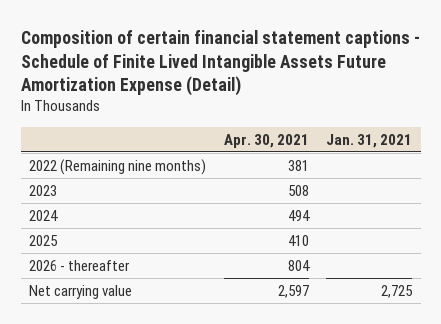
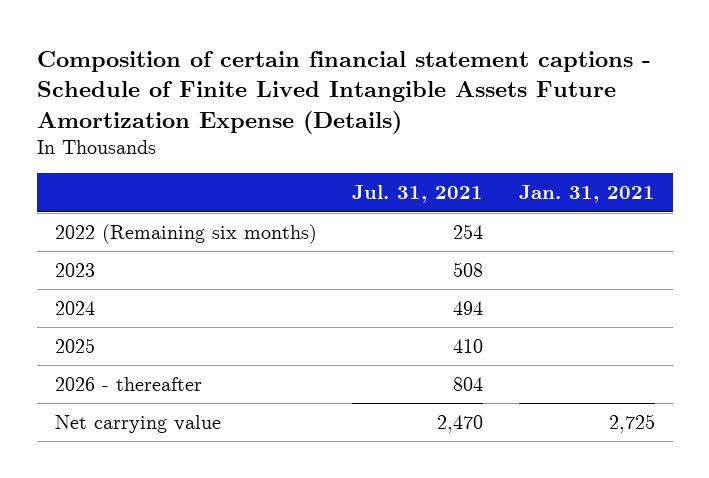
- Composition of certain financial statement captions - Schedule of Finite Lived Intangible Assets Future Amortization Expense (Detail)
+ Composition of certain financial statement captions - Schedule of Finite Lived Intangible Assets Future Amortization Expense (Details)
- | Apr. 30, 2021 | Jan. 31, 2021
+ | Jul. 31, 2021 | Jan. 31, 2021
- 2022 (Remaining nine months) | 381 |
+ 2022 (Remaining six months) | 254 |

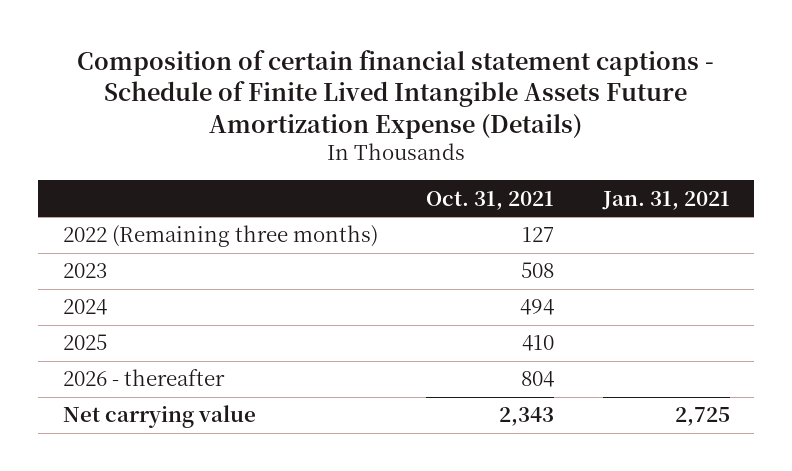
- | Jul. 31, 2021 | Jan. 31, 2021
+ | Oct. 31, 2021 | Jan. 31, 2021
- 2022 (Remaining six months) | 254 |
+ 2022 (Remaining three months) | 127 |

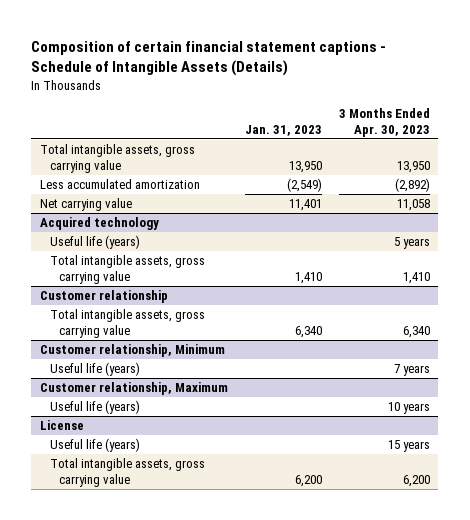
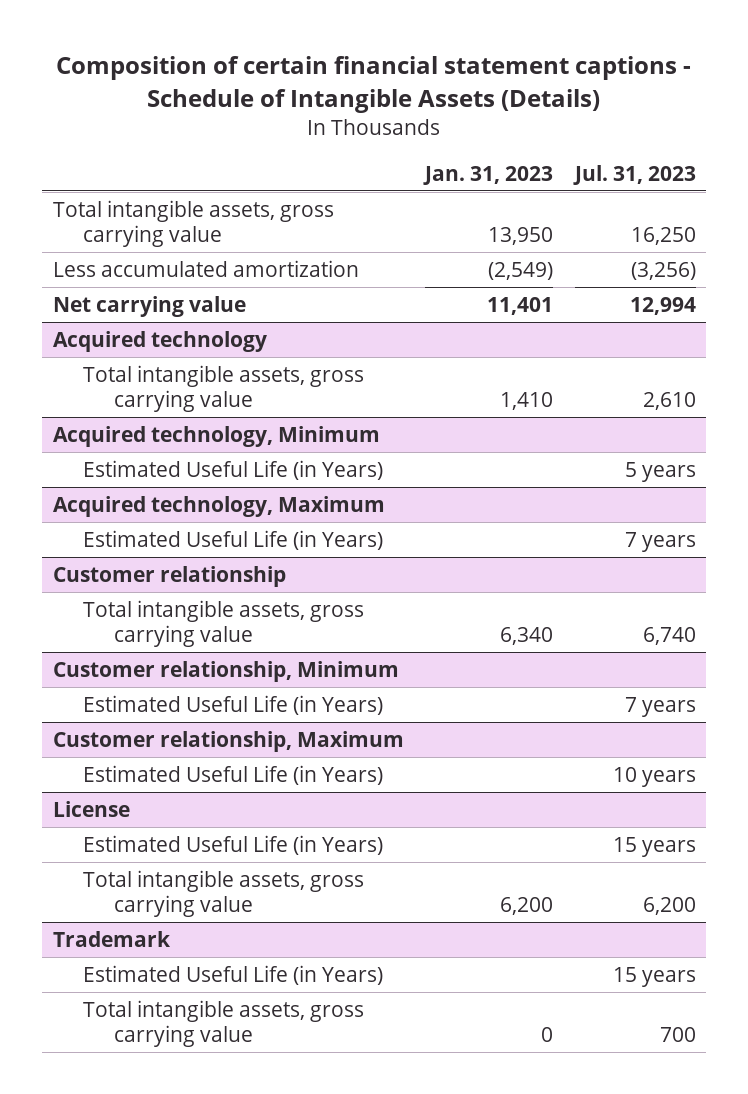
- | Jan. 31, 2023 | 3 Months Ended Apr. 30, 2023
+ | Jan. 31, 2023 | Jul. 31, 2023
@ Acquired technology
- Useful life (years) | | 5 years
+ Acquired technology, Minimum
+ Estimated Useful Life (in Years) | | 5 years
+ Acquired technology, Maximum
+ Estimated Useful Life (in Years) | | 7 years
@ Customer relationship, Minimum
- Useful life (years) | | 7 years
+ Estimated Useful Life (in Years) | | 7 years
@ Customer relationship, Maximum
- Useful life (years) | | 10 years
+ Estimated Useful Life (in Years) | | 10 years
@ License
- Useful life (years) | | 15 years
+ Estimated Useful Life (in Years) | | 15 years
+ Trademark
+ Estimated Useful Life (in Years) | | 15 years
+ Total intangible assets, gross carrying value | 0 | 700

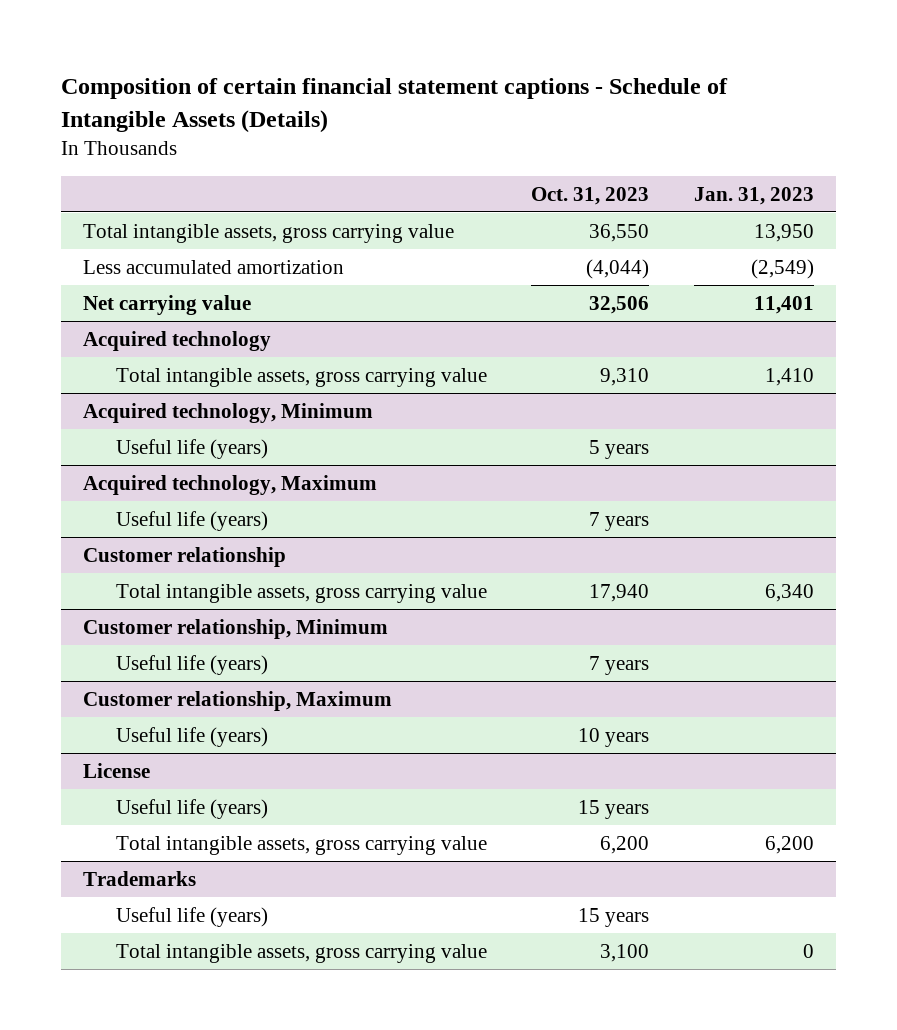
- | Jan. 31, 2023 | Jul. 31, 2023
+ | Oct. 31, 2023 | Jan. 31, 2023
@ Acquired technology, Minimum
- Estimated Useful Life (in Years) | | 5 years
+ Useful life (years) | 5 years |
@ Acquired technology, Maximum
- Estimated Useful Life (in Years) | | 7 years
+ Useful life (years) | 7 years |
@ Customer relationship, Minimum
- Estimated Useful Life (in Years) | | 7 years
+ Useful life (years) | 7 years |
@ Customer relationship, Maximum
- Estimated Useful Life (in Years) | | 10 years
+ Useful life (years) | 10 years |
@ License
- Estimated Useful Life (in Years) | | 15 years
+ Useful life (years) | 15 years |
- Trademark
- Estimated Useful Life (in Years) | | 15 years
+ Trademarks
+ Useful life (years) | 15 years |

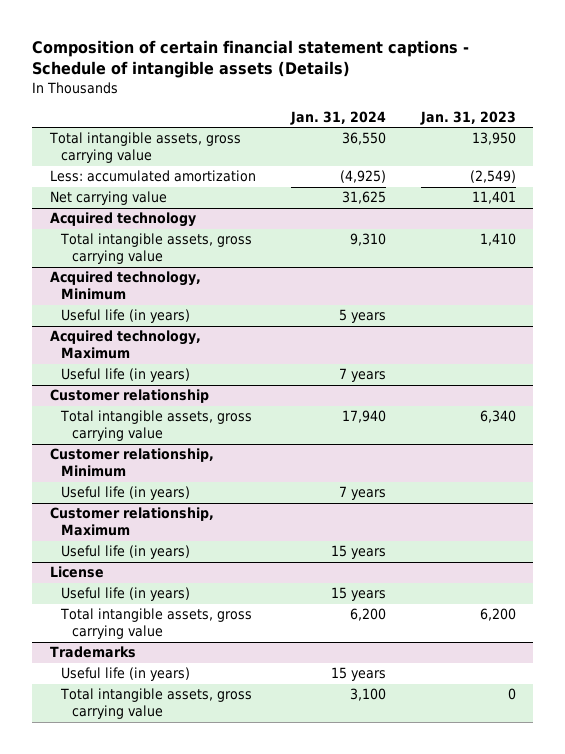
- Composition of certain financial statement captions - Schedule of Intangible Assets (Details)
+ Composition of certain financial statement captions - Schedule of intangible assets (Details)
- | Oct. 31, 2023 | Jan. 31, 2023
+ | Jan. 31, 2024 | Jan. 31, 2023
- Less accumulated amortization | (4,044) | (2,549)
+ Less: accumulated amortization | (4,925) | (2,549)
@ Acquired technology, Minimum
- Useful life (years) | 5 years |
+ Useful life (in years) | 5 years |
@ Acquired technology, Maximum
- Useful life (years) | 7 years |
+ Useful life (in years) | 7 years |
@ Customer relationship, Minimum
- Useful life (years) | 7 years |
+ Useful life (in years) | 7 years |
@ Customer relationship, Maximum
- Useful life (years) | 10 years |
+ Useful life (in years) | 15 years |
@ License
- Useful life (years) | 15 years |
+ Useful life (in years) | 15 years |
@ Trademarks
- Useful life (years) | 15 years |
+ Useful life (in years) | 15 years |

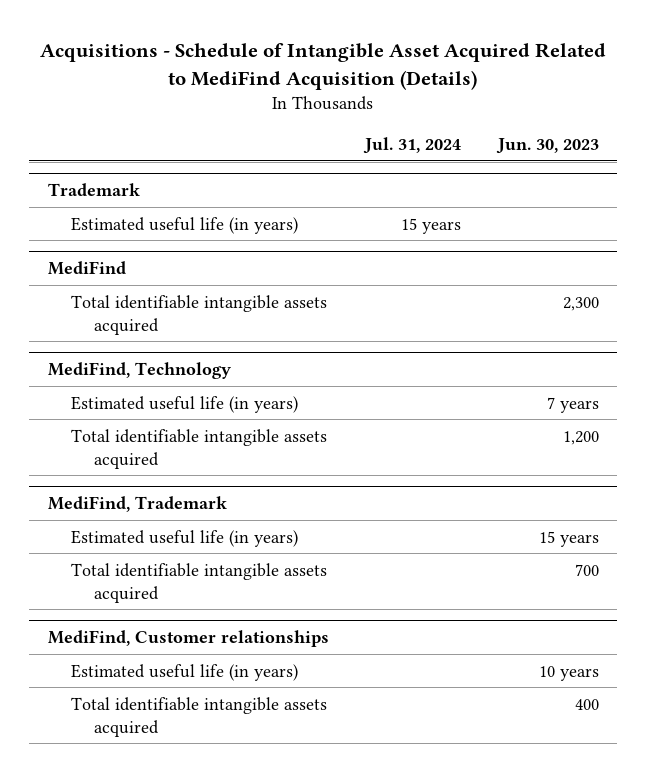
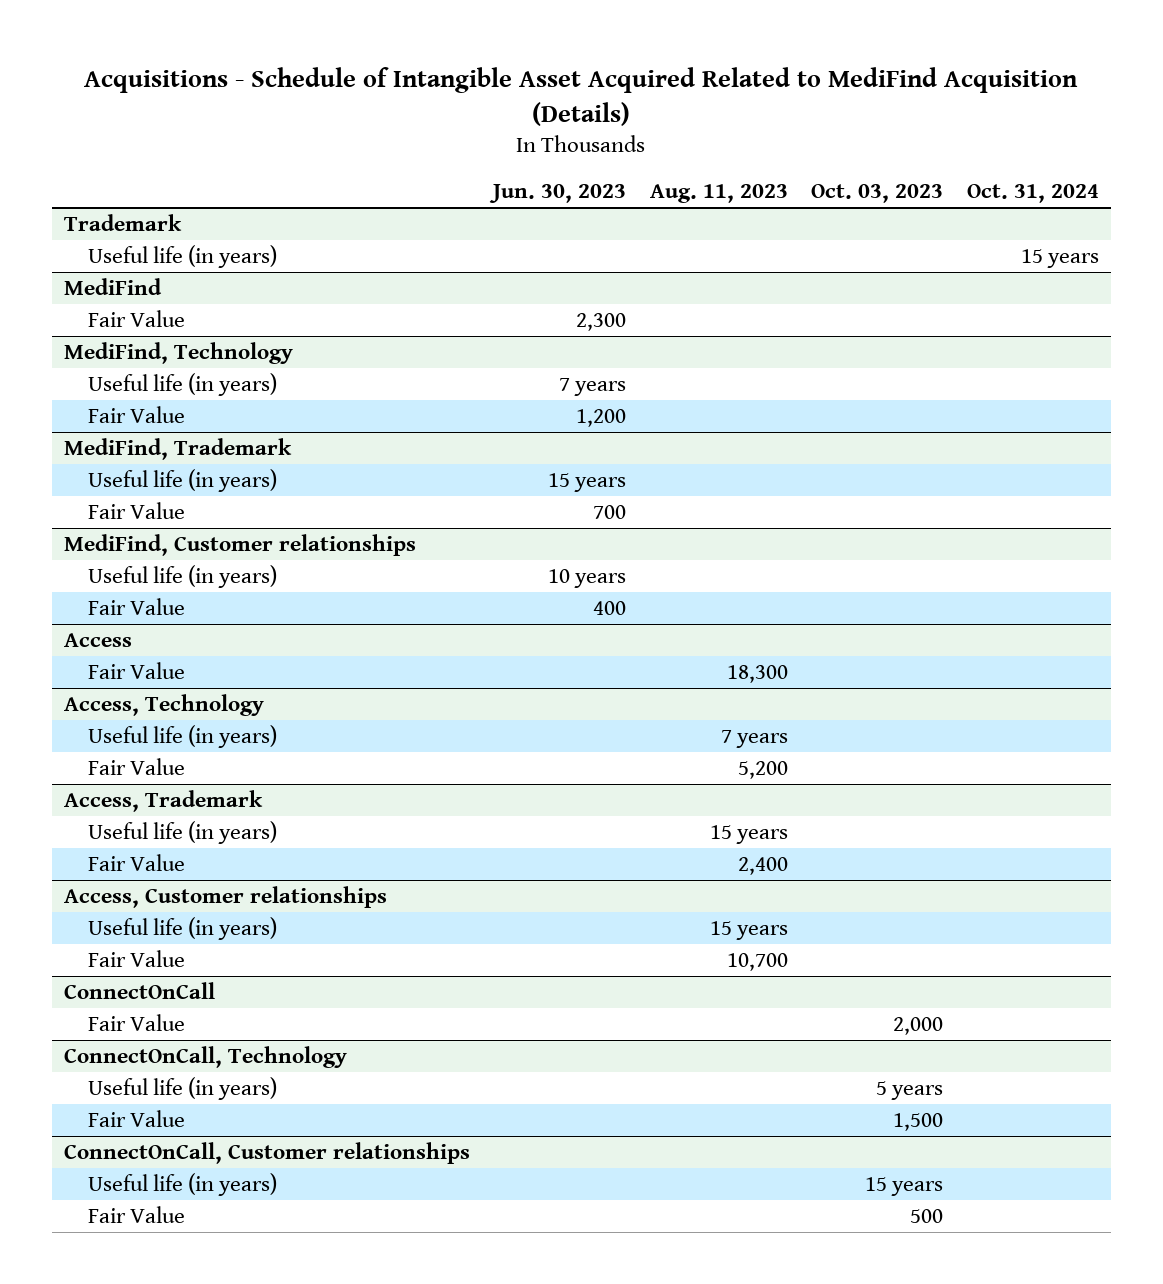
- | Jul. 31, 2024 | Jun. 30, 2023
+ | Jun. 30, 2023 | Aug. 11, 2023 | Oct. 03, 2023 | Oct. 31, 2024
@ Trademark
- Estimated useful life (in years) | 15 years |
+ Useful life (in years) | | | | 15 years
@ MediFind
- Total identifiable intangible assets acquired | | 2,300
+ Fair Value | 2,300 | | |
@ MediFind, Technology
- Estimated useful life (in years) | | 7 years
- Total identifiable intangible assets acquired | | 1,200
+ Useful life (in years) | 7 years | | |
+ Fair Value | 1,200 | | |
@ MediFind, Trademark
- Estimated useful life (in years) | | 15 years
- Total identifiable intangible assets acquired | | 700
+ Useful life (in years) | 15 years | | |
+ Fair Value | 700 | | |
@ MediFind, Customer relationships
- Estimated useful life (in years) | | 10 years
- Total identifiable intangible assets acquired | | 400
+ Useful life (in years) | 10 years | | |
+ Fair Value | 400 | | |
+ Access
+ Fair Value | | 18,300 | |
+ Access, Technology
+ Useful life (in years) | | 7 years | |
+ Fair Value | | 5,200 | |
+ Access, Trademark
+ Useful life (in years) | | 15 years | |
+ Fair Value | | 2,400 | |
+ Access, Customer relationships
+ Useful life (in years) | | 15 years | |
+ Fair Value | | 10,700 | |
+ ConnectOnCall
+ Fair Value | | | 2,000 |
+ ConnectOnCall, Technology
+ Useful life (in years) | | | 5 years |
+ Fair Value | | | 1,500 |
+ ConnectOnCall, Customer relationships
+ Useful life (in years) | | | 15 years |
+ Fair Value | | | 500 |

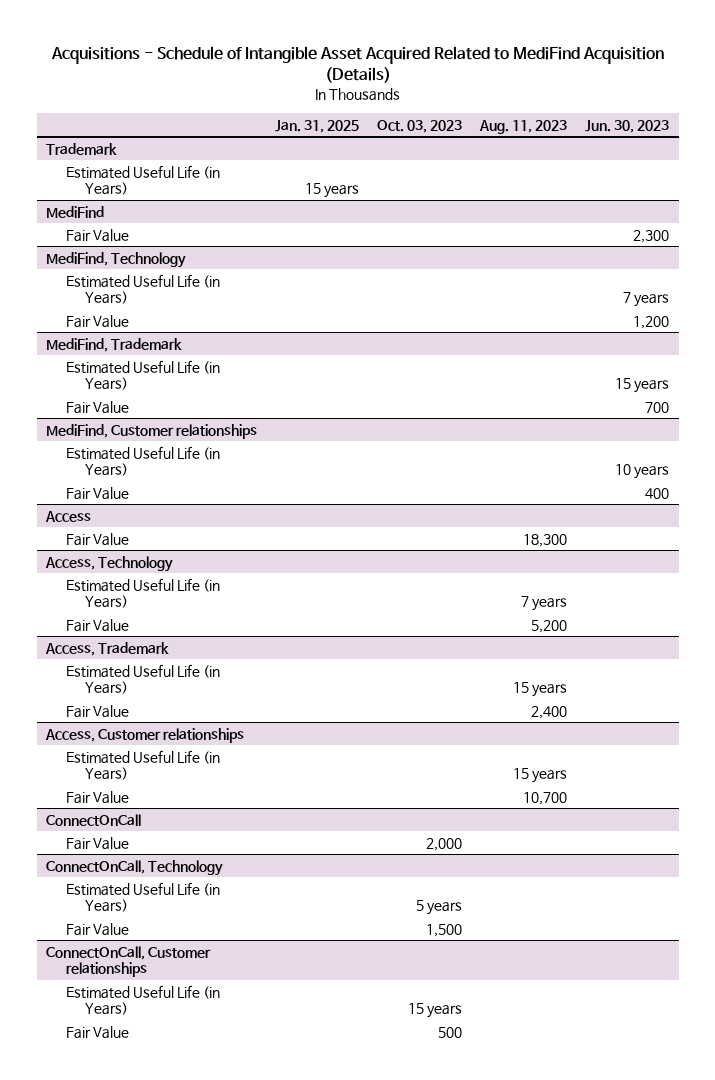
- | Jun. 30, 2023 | Aug. 11, 2023 | Oct. 03, 2023 | Oct. 31, 2024
+ | Jan. 31, 2025 | Oct. 03, 2023 | Aug. 11, 2023 | Jun. 30, 2023
@ Trademark
- Useful life (in years) | | | | 15 years
+ Estimated Useful Life (in Years) | 15 years | | |
@ MediFind, Technology
- Useful life (in years) | 7 years | | |
+ Estimated Useful Life (in Years) | | | | 7 years
@ MediFind, Trademark
- Useful life (in years) | 15 years | | |
+ Estimated Useful Life (in Years) | | | | 15 years
@ MediFind, Customer relationships
- Useful life (in years) | 10 years | | |
+ Estimated Useful Life (in Years) | | | | 10 years
@ Access, Technology
- Useful life (in years) | | 7 years | |
+ Estimated Useful Life (in Years) | | | 7 years |
@ Access, Trademark
- Useful life (in years) | | 15 years | |
+ Estimated Useful Life (in Years) | | | 15 years |
@ Access, Customer relationships
- Useful life (in years) | | 15 years | |
+ Estimated Useful Life (in Years) | | | 15 years |
@ ConnectOnCall, Technology
- Useful life (in years) | | | 5 years |
+ Estimated Useful Life (in Years) | | 5 years | |
@ ConnectOnCall, Customer relationships
- Useful life (in years) | | | 15 years |
+ Estimated Useful Life (in Years) | | 15 years | |

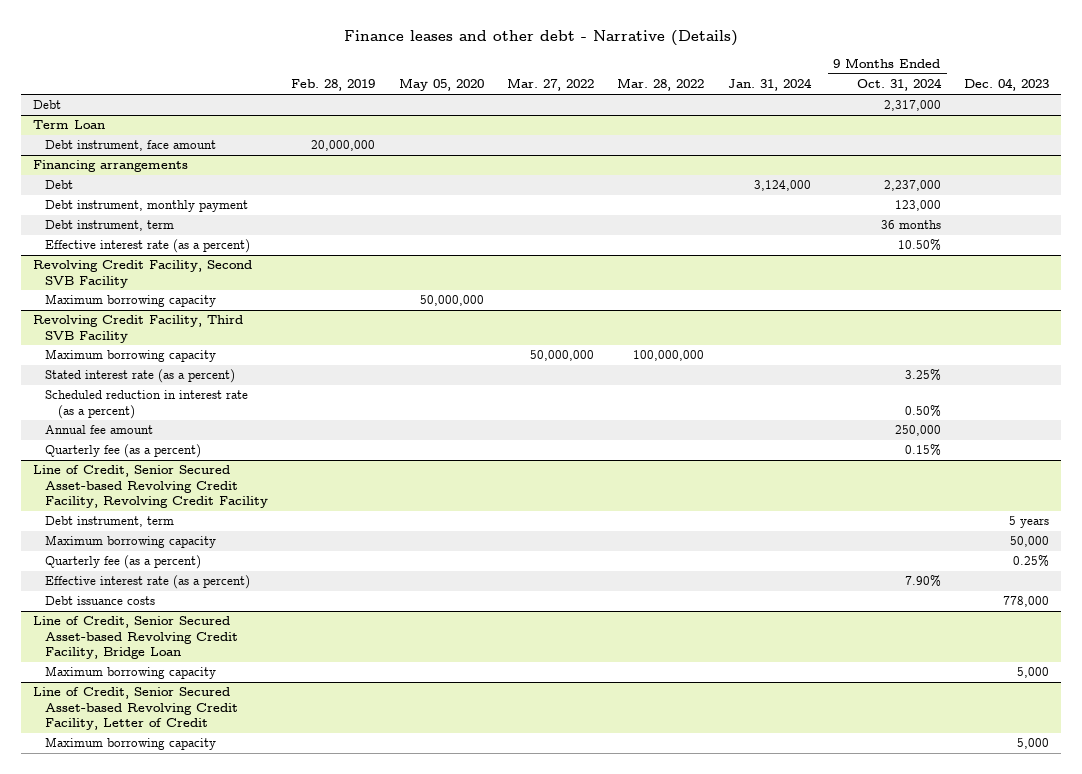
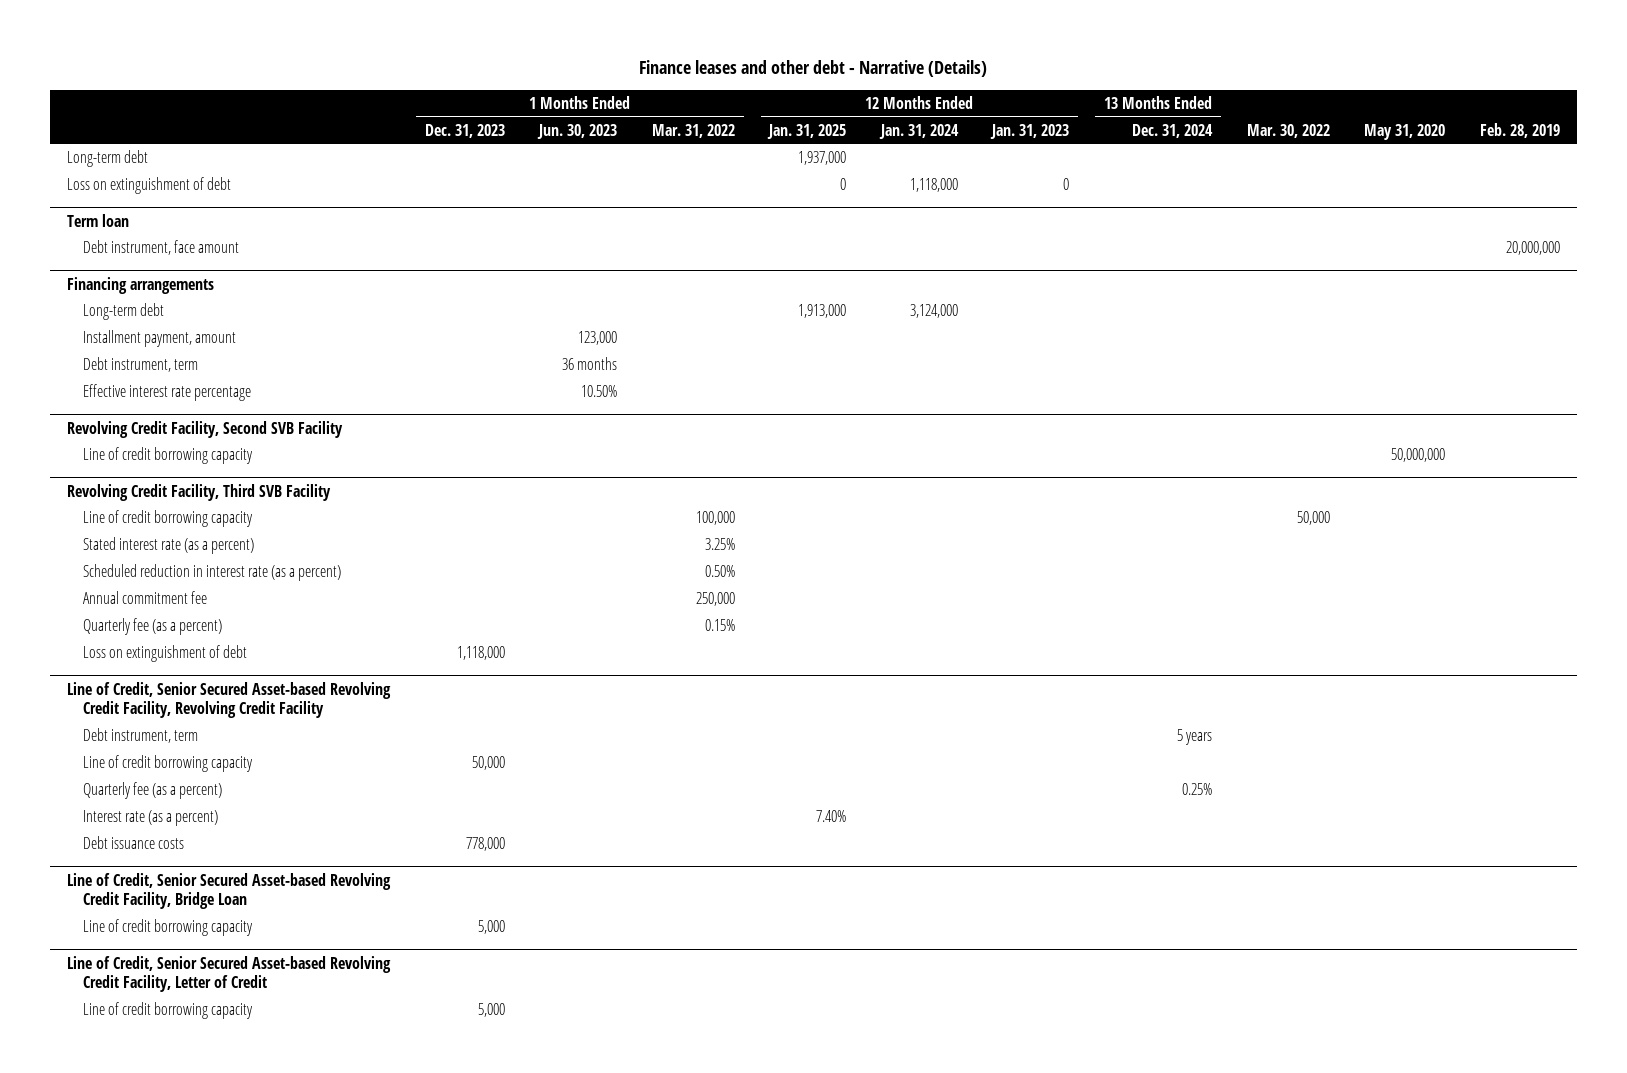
- | Feb. 28, 2019 | May 05, 2020 | Mar. 27, 2022 | Mar. 28, 2022 | Jan. 31, 2024 | 9 Months Ended Oct. 31, 2024 | Dec. 04, 2023
+ | 1 Months Ended Dec. 31, 2023 | 1 Months Ended Jun. 30, 2023 | 1 Months Ended Mar. 31, 2022 | 12 Months Ended Jan. 31, 2025 | 12 Months Ended Jan. 31, 2024 | 12 Months Ended Jan. 31, 2023 | 13 Months Ended Dec. 31, 2024 | Mar. 30, 2022 | May 31, 2020 | Feb. 28, 2019
- Debt | | | | | | 2,317,000 |
- Term Loan
+ Long-term debt | | | | 1,937,000 | | | | | |
+ Loss on extinguishment of debt | | | | 0 | 1,118,000 | 0 | | | |
+ Term loan
@ Financing arrangements
- Debt | | | | | 3,124,000 | 2,237,000 |
- Debt instrument, monthly payment | | | | | | 123,000 |
+ Long-term debt | | | | 1,913,000 | 3,124,000 | | | | |
+ Installment payment, amount | | 123,000 | | | | | | | |
- Effective interest rate (as a percent) | | | | | | 10.50% |
+ Effective interest rate percentage | | 10.50% | | | | | | | |
@ Revolving Credit Facility, Second SVB Facility
- Maximum borrowing capacity | | 50,000,000 | | | | |
+ Line of credit borrowing capacity | | | | | | | | | 50,000,000 |
@ Revolving Credit Facility, Third SVB Facility
- Maximum borrowing capacity | | | 50,000,000 | 100,000,000 | | |
+ Line of credit borrowing capacity | | | 100,000 | | | | | 50,000 | |
- Annual fee amount | | | | | | 250,000 |
+ Annual commitment fee | | | 250,000 | | | | | | |
+ Loss on extinguishment of debt | 1,118,000 | | | | | | | | |
@ Line of Credit, Senior Secured Asset-based Revolving Credit Facility, Revolving Credit Facility
- Maximum borrowing capacity | | | | | | | 50,000
+ Line of credit borrowing capacity | 50,000 | | | | | | | | |
- Effective interest rate (as a percent) | | | | | | 7.90% |
+ Interest rate (as a percent) | | | | 7.40% | | | | | |
@ Line of Credit, Senior Secured Asset-based Revolving Credit Facility, Bridge Loan
- Maximum borrowing capacity | | | | | | | 5,000
+ Line of credit borrowing capacity | 5,000 | | | | | | | | |
@ Line of Credit, Senior Secured Asset-based Revolving Credit Facility, Letter of Credit
- Maximum borrowing capacity | | | | | | | 5,000
+ Line of credit borrowing capacity | 5,000 | | | | | | | | |

